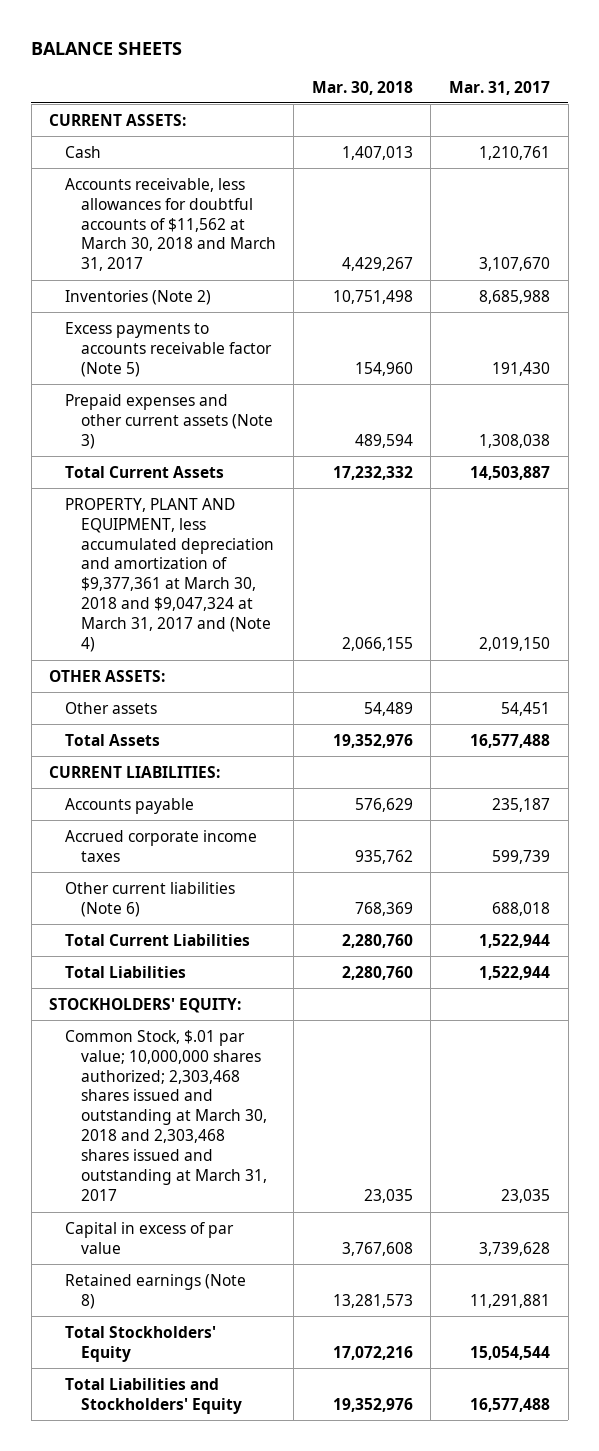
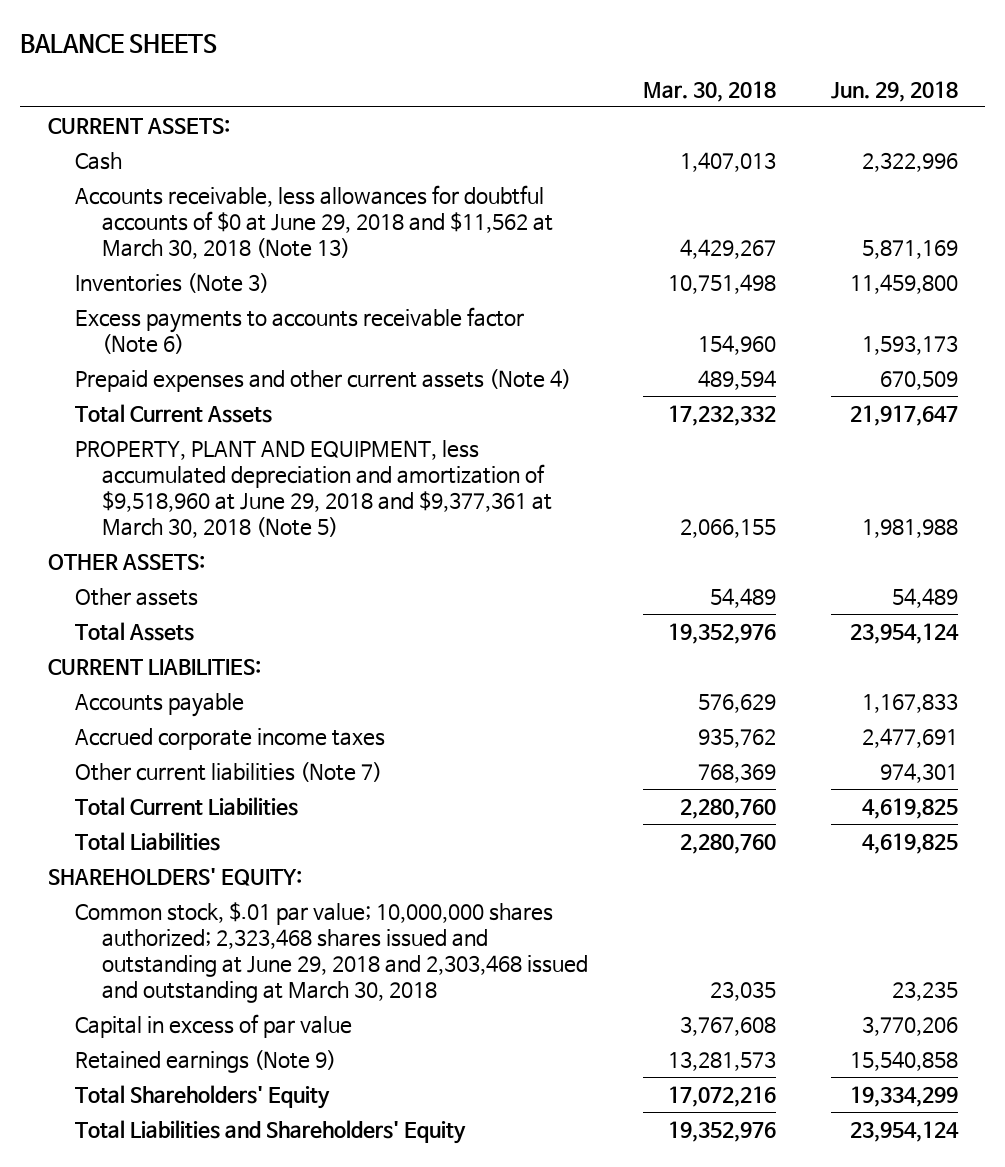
- | Mar. 30, 2018 | Mar. 31, 2017
+ | Mar. 30, 2018 | Jun. 29, 2018
- Accounts receivable, less allowances for doubtful accounts of $11,562 at March 30, 2018 and March 31, 2017 | 4,429,267 | 3,107,670
- Inventories (Note 2) | 10,751,498 | 8,685,988
- Excess payments to accounts receivable factor (Note 5) | 154,960 | 191,430
- Prepaid expenses and other current assets (Note 3) | 489,594 | 1,308,038
+ Accounts receivable, less allowances for doubtful accounts of $0 at June 29, 2018 and $11,562 at March 30, 2018 (Note 13) | 4,429,267 | 5,871,169
+ Inventories (Note 3) | 10,751,498 | 11,459,800
+ Excess payments to accounts receivable factor (Note 6) | 154,960 | 1,593,173
+ Prepaid expenses and other current assets (Note 4) | 489,594 | 670,509
- PROPERTY, PLANT AND EQUIPMENT, less accumulated depreciation and amortization of $9,377,361 at March 30, 2018 and $9,047,324 at March 31, 2017 and (Note 4) | 2,066,155 | 2,019,150
+ PROPERTY, PLANT AND EQUIPMENT, less accumulated depreciation and amortization of $9,518,960 at June 29, 2018 and $9,377,361 at March 30, 2018 (Note 5) | 2,066,155 | 1,981,988
- Other current liabilities (Note 6) | 768,369 | 688,018
+ Other current liabilities (Note 7) | 768,369 | 974,301
- STOCKHOLDERS' EQUITY:
- Common Stock, $.01 par value; 10,000,000 shares authorized; 2,303,468 shares issued and outstanding at March 30, 2018 and 2,303,468 shares issued and outstanding at March 31, 2017 | 23,035 | 23,035
+ SHAREHOLDERS' EQUITY:
+ Common stock, $.01 par value; 10,000,000 shares authorized; 2,323,468 shares issued and outstanding at June 29, 2018 and 2,303,468 issued and outstanding at March 30, 2018 | 23,035 | 23,235
- Retained earnings (Note 8) | 13,281,573 | 11,291,881
- Total Stockholders' Equity | 17,072,216 | 15,054,544
- Total Liabilities and Stockholders' Equity | 19,352,976 | 16,577,488
+ Retained earnings (Note 9) | 13,281,573 | 15,540,858
+ Total Shareholders' Equity | 17,072,216 | 19,334,299
+ Total Liabilities and Shareholders' Equity | 19,352,976 | 23,954,124

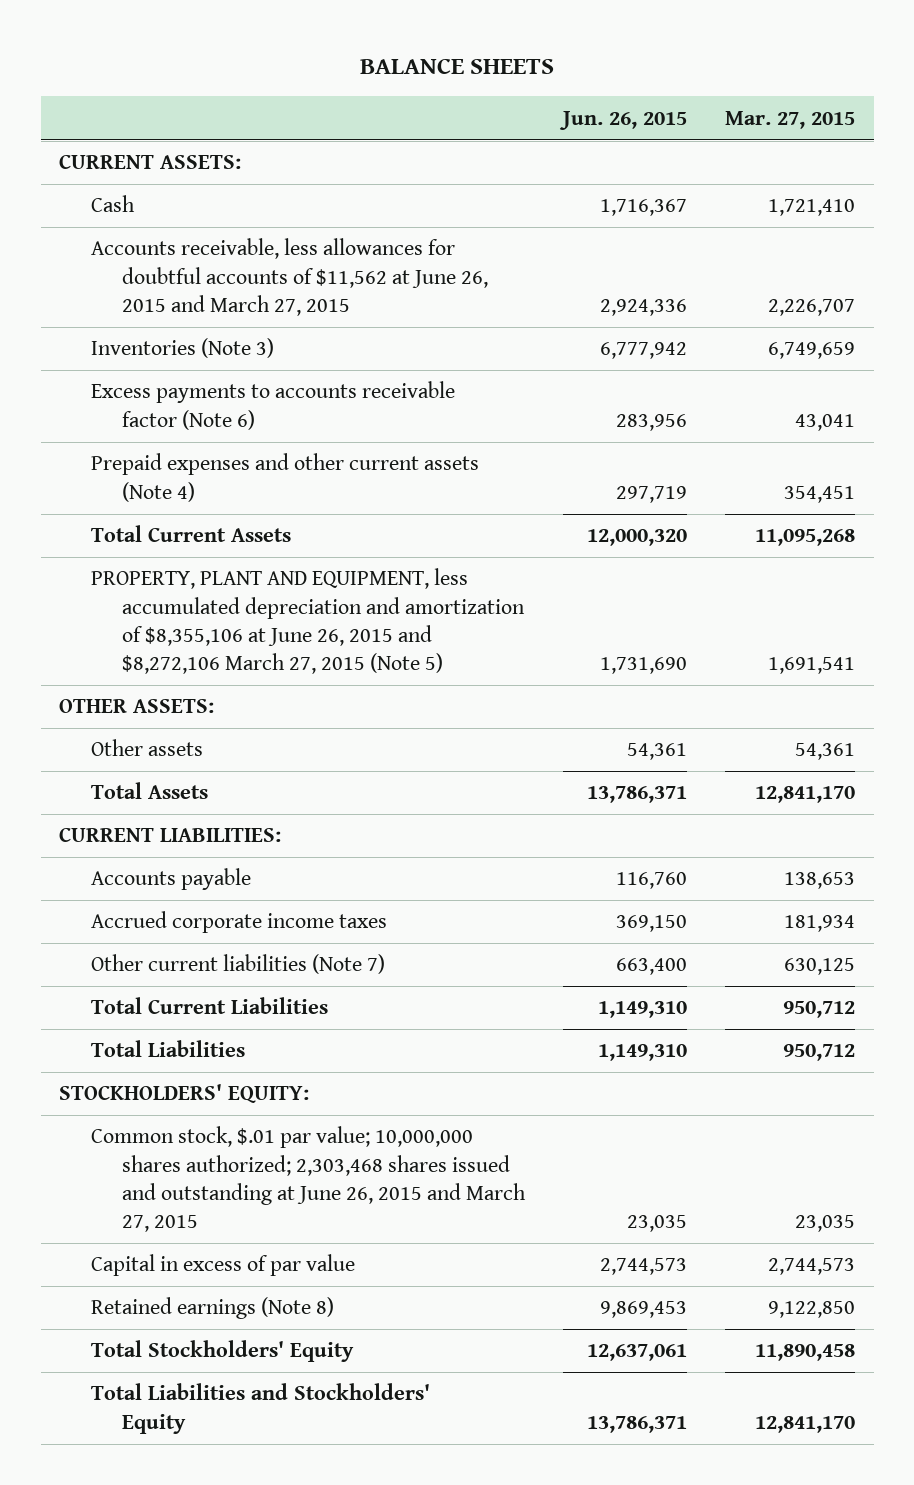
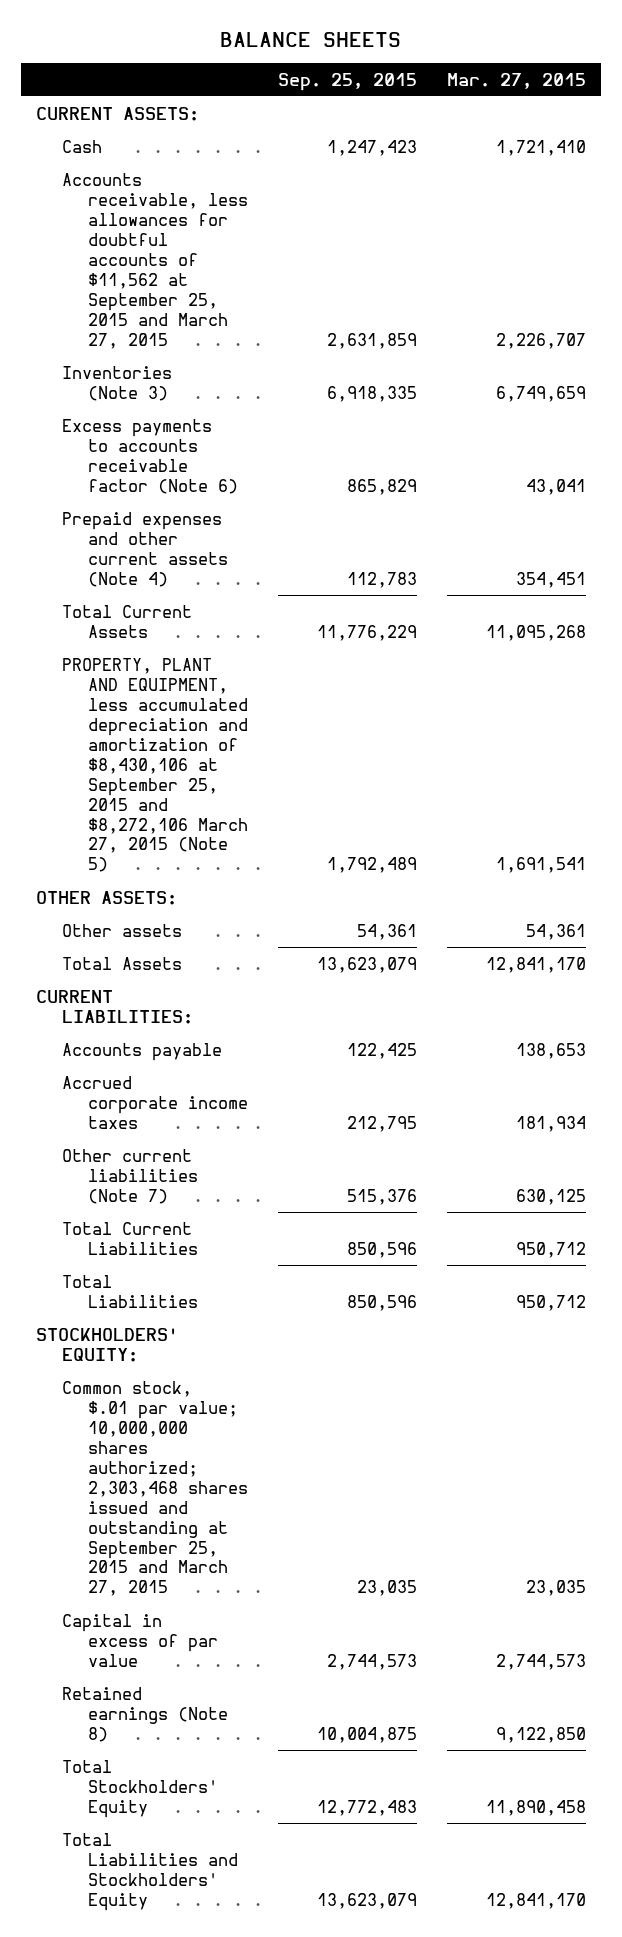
- | Jun. 26, 2015 | Mar. 27, 2015
+ | Sep. 25, 2015 | Mar. 27, 2015
- Accounts receivable, less allowances for doubtful accounts of $11,562 at June 26, 2015 and March 27, 2015 | 2,924,336 | 2,226,707
+ Accounts receivable, less allowances for doubtful accounts of $11,562 at September 25, 2015 and March 27, 2015 | 2,631,859 | 2,226,707
- PROPERTY, PLANT AND EQUIPMENT, less accumulated depreciation and amortization of $8,355,106 at June 26, 2015 and $8,272,106 March 27, 2015 (Note 5) | 1,731,690 | 1,691,541
+ PROPERTY, PLANT AND EQUIPMENT, less accumulated depreciation and amortization of $8,430,106 at September 25, 2015 and $8,272,106 March 27, 2015 (Note 5) | 1,792,489 | 1,691,541
- Common stock, $.01 par value; 10,000,000 shares authorized; 2,303,468 shares issued and outstanding at June 26, 2015 and March 27, 2015 | 23,035 | 23,035
+ Common stock, $.01 par value; 10,000,000 shares authorized; 2,303,468 shares issued and outstanding at September 25, 2015 and March 27, 2015 | 23,035 | 23,035

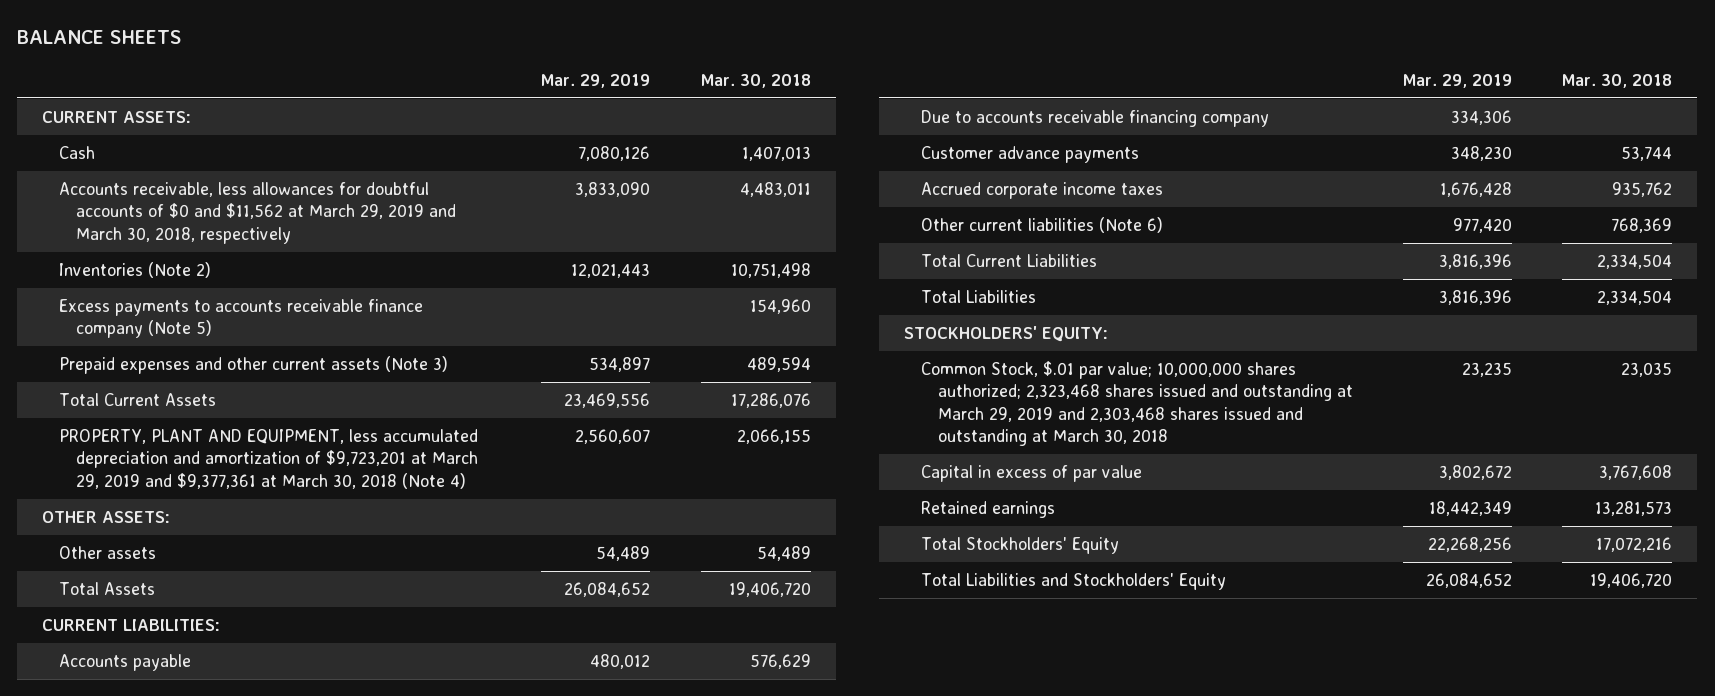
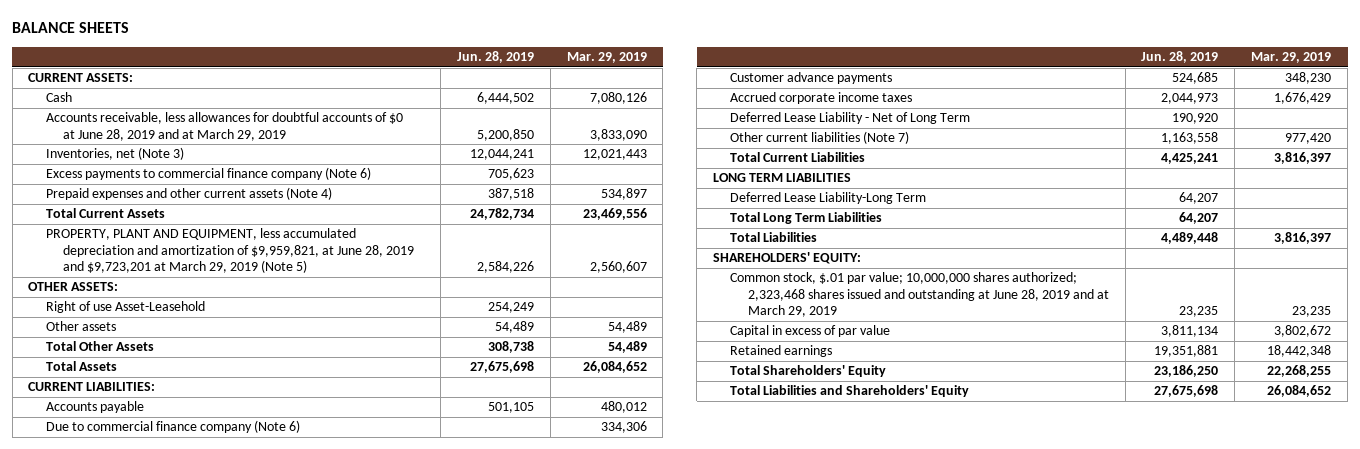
- | Mar. 29, 2019 | Mar. 30, 2018
+ | Jun. 28, 2019 | Mar. 29, 2019
- Accounts receivable, less allowances for doubtful accounts of $0 and $11,562 at March 29, 2019 and March 30, 2018, respectively | 3,833,090 | 4,483,011
- Inventories (Note 2) | 12,021,443 | 10,751,498
- Excess payments to accounts receivable finance company (Note 5) | | 154,960
- Prepaid expenses and other current assets (Note 3) | 534,897 | 489,594
+ Accounts receivable, less allowances for doubtful accounts of $0 at June 28, 2019 and at March 29, 2019 | 5,200,850 | 3,833,090
+ Inventories, net (Note 3) | 12,044,241 | 12,021,443
+ Excess payments to commercial finance company (Note 6) | 705,623 |
+ Prepaid expenses and other current assets (Note 4) | 387,518 | 534,897
- PROPERTY, PLANT AND EQUIPMENT, less accumulated depreciation and amortization of $9,723,201 at March 29, 2019 and $9,377,361 at March 30, 2018 (Note 4) | 2,560,607 | 2,066,155
+ PROPERTY, PLANT AND EQUIPMENT, less accumulated depreciation and amortization of $9,959,821, at June 28, 2019 and $9,723,201 at March 29, 2019 (Note 5) | 2,584,226 | 2,560,607
+ Right of use Asset-Leasehold | 254,249 |
+ Total Other Assets | 308,738 | 54,489
- Due to accounts receivable financing company | 334,306 |
+ Due to commercial finance company (Note 6) | | 334,306
- Accrued corporate income taxes | 1,676,428 | 935,762
- Other current liabilities (Note 6) | 977,420 | 768,369
- Total Current Liabilities | 3,816,396 | 2,334,504
- Total Liabilities | 3,816,396 | 2,334,504
- STOCKHOLDERS' EQUITY:
- Common Stock, $.01 par value; 10,000,000 shares authorized; 2,323,468 shares issued and outstanding at March 29, 2019 and 2,303,468 shares issued and outstanding at March 30, 2018 | 23,235 | 23,035
+ Accrued corporate income taxes | 2,044,973 | 1,676,429
+ Deferred Lease Liability - Net of Long Term | 190,920 |
+ Other current liabilities (Note 7) | 1,163,558 | 977,420
+ Total Current Liabilities | 4,425,241 | 3,816,397
+ LONG TERM LIABILITIES
+ Deferred Lease Liability-Long Term | 64,207 |
+ Total Long Term Liabilities | 64,207 |
+ Total Liabilities | 4,489,448 | 3,816,397
+ SHAREHOLDERS' EQUITY:
+ Common stock, $.01 par value; 10,000,000 shares authorized; 2,323,468 shares issued and outstanding at June 28, 2019 and at March 29, 2019 | 23,235 | 23,235
- Retained earnings | 18,442,349 | 13,281,573
- Total Stockholders' Equity | 22,268,256 | 17,072,216
- Total Liabilities and Stockholders' Equity | 26,084,652 | 19,406,720
+ Retained earnings | 19,351,881 | 18,442,348
+ Total Shareholders' Equity | 23,186,250 | 22,268,255
+ Total Liabilities and Shareholders' Equity | 27,675,698 | 26,084,652

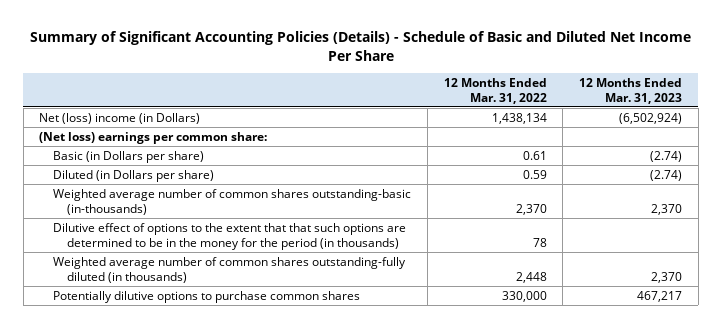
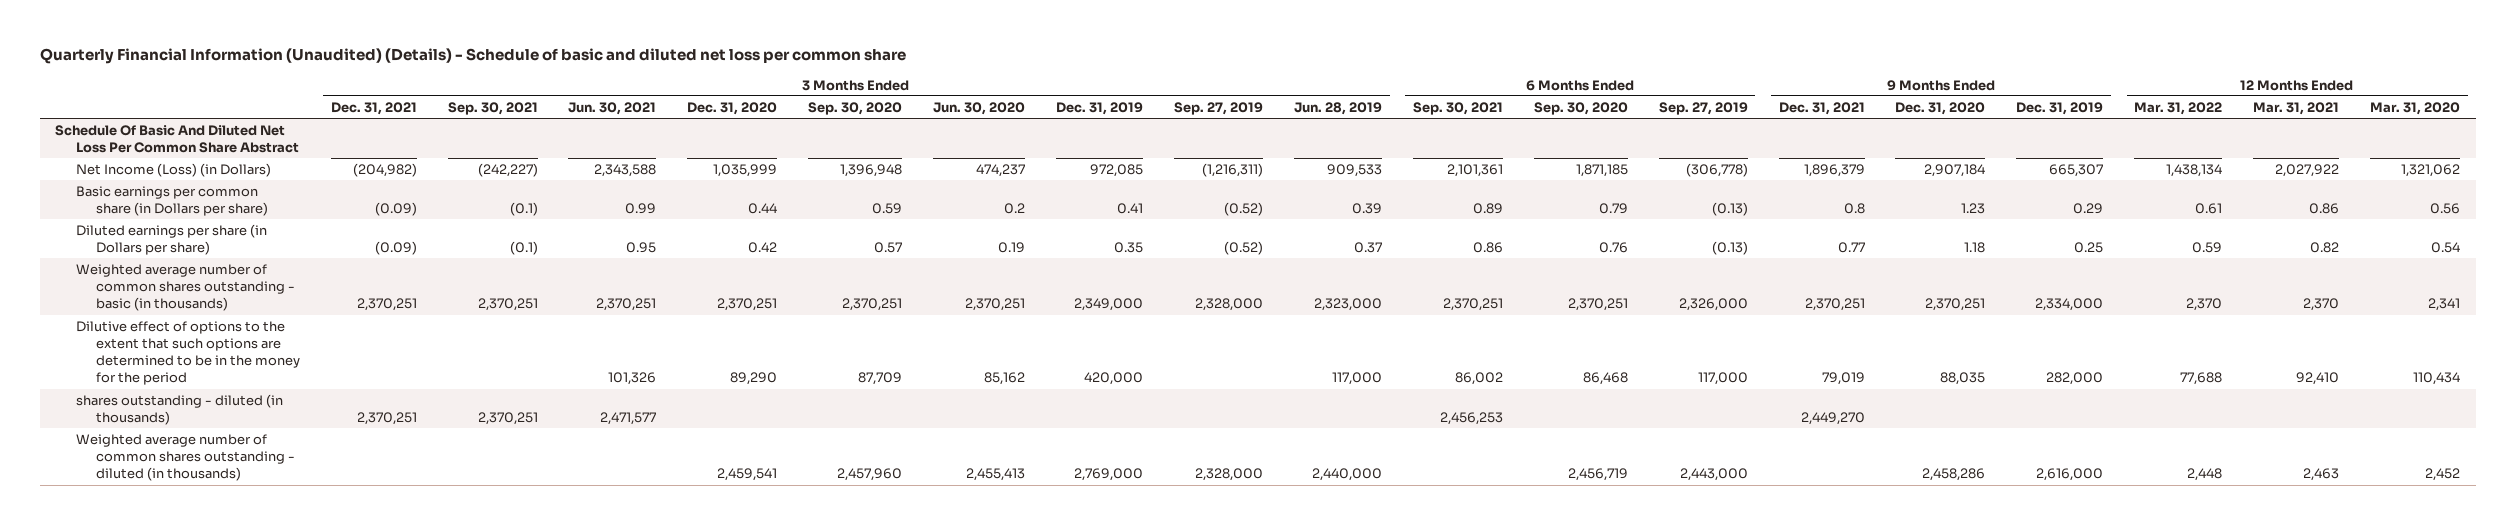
- Summary of Significant Accounting Policies (Details) - Schedule of Basic and Diluted Net Income Per Share
+ Quarterly Financial Information (Unaudited) (Details) - Schedule of basic and diluted net loss per common share
- | 12 Months Ended Mar. 31, 2022 | 12 Months Ended Mar. 31, 2023
+ | 3 Months Ended Dec. 31, 2021 | 3 Months Ended Sep. 30, 2021 | 3 Months Ended Jun. 30, 2021 | 3 Months Ended Dec. 31, 2020 | 3 Months Ended Sep. 30, 2020 | 3 Months Ended Jun. 30, 2020 | 3 Months Ended Dec. 31, 2019 | 3 Months Ended Sep. 27, 2019 | 3 Months Ended Jun. 28, 2019 | 6 Months Ended Sep. 30, 2021 | 6 Months Ended Sep. 30, 2020 | 6 Months Ended Sep. 27, 2019 | 9 Months Ended Dec. 31, 2021 | 9 Months Ended Dec. 31, 2020 | 9 Months Ended Dec. 31, 2019 | 12 Months Ended Mar. 31, 2022 | 12 Months Ended Mar. 31, 2021 | 12 Months Ended Mar. 31, 2020
- Net (loss) income (in Dollars) | 1,438,134 | (6,502,924)
- (Net loss) earnings per common share:
- Basic (in Dollars per share) | 0.61 | (2.74)
- Diluted (in Dollars per share) | 0.59 | (2.74)
- Weighted average number of common shares outstanding-basic (in-thousands) | 2,370 | 2,370
- Dilutive effect of options to the extent that that such options are determined to be in the money for the period (in thousands) | 78 |
- Weighted average number of common shares outstanding-fully diluted (in thousands) | 2,448 | 2,370
- Potentially dilutive options to purchase common shares | 330,000 | 467,217
+ Schedule Of Basic And Diluted Net Loss Per Common Share Abstract
+ Net Income (Loss) (in Dollars) | (204,982) | (242,227) | 2,343,588 | 1,035,999 | 1,396,948 | 474,237 | 972,085 | (1,216,311) | 909,533 | 2,101,361 | 1,871,185 | (306,778) | 1,896,379 | 2,907,184 | 665,307 | 1,438,134 | 2,027,922 | 1,321,062
+ Basic earnings per common share (in Dollars per share) | (0.09) | (0.1) | 0.99 | 0.44 | 0.59 | 0.2 | 0.41 | (0.52) | 0.39 | 0.89 | 0.79 | (0.13) | 0.8 | 1.23 | 0.29 | 0.61 | 0.86 | 0.56
+ Diluted earnings per share (in Dollars per share) | (0.09) | (0.1) | 0.95 | 0.42 | 0.57 | 0.19 | 0.35 | (0.52) | 0.37 | 0.86 | 0.76 | (0.13) | 0.77 | 1.18 | 0.25 | 0.59 | 0.82 | 0.54
+ Weighted average number of common shares outstanding - basic (in thousands) | 2,370,251 | 2,370,251 | 2,370,251 | 2,370,251 | 2,370,251 | 2,370,251 | 2,349,000 | 2,328,000 | 2,323,000 | 2,370,251 | 2,370,251 | 2,326,000 | 2,370,251 | 2,370,251 | 2,334,000 | 2,370 | 2,370 | 2,341
+ Dilutive effect of options to the extent that such options are determined to be in the money for the period | | | 101,326 | 89,290 | 87,709 | 85,162 | 420,000 | | 117,000 | 86,002 | 86,468 | 117,000 | 79,019 | 88,035 | 282,000 | 77,688 | 92,410 | 110,434
+ shares outstanding - diluted (in thousands) | 2,370,251 | 2,370,251 | 2,471,577 | | | | | | | 2,456,253 | | | 2,449,270 | | | | |
+ Weighted average number of common shares outstanding - diluted (in thousands) | | | | 2,459,541 | 2,457,960 | 2,455,413 | 2,769,000 | 2,328,000 | 2,440,000 | | 2,456,719 | 2,443,000 | | 2,458,286 | 2,616,000 | 2,448 | 2,463 | 2,452

